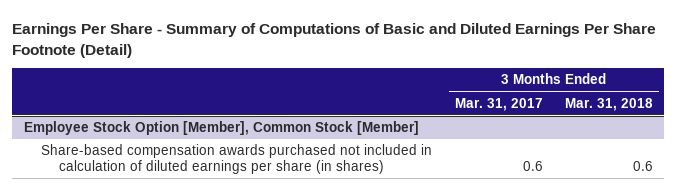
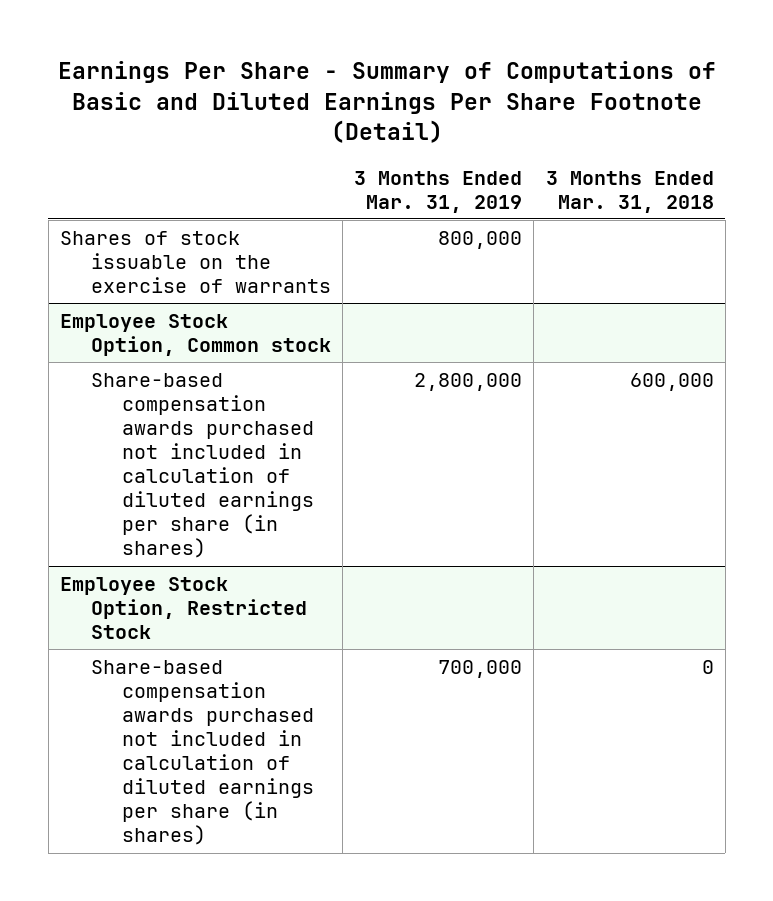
- | 3 Months Ended Mar. 31, 2017 | 3 Months Ended Mar. 31, 2018
+ | 3 Months Ended Mar. 31, 2019 | 3 Months Ended Mar. 31, 2018
- Employee Stock Option [Member], Common Stock [Member]
- Share-based compensation awards purchased not included in calculation of diluted earnings per share (in shares) | 0.6 | 0.6
+ Shares of stock issuable on the exercise of warrants | 800,000 |
+ Employee Stock Option, Common stock
+ Share-based compensation awards purchased not included in calculation of diluted earnings per share (in shares) | 2,800,000 | 600,000
+ Employee Stock Option, Restricted Stock
+ Share-based compensation awards purchased not included in calculation of diluted earnings per share (in shares) | 700,000 | 0

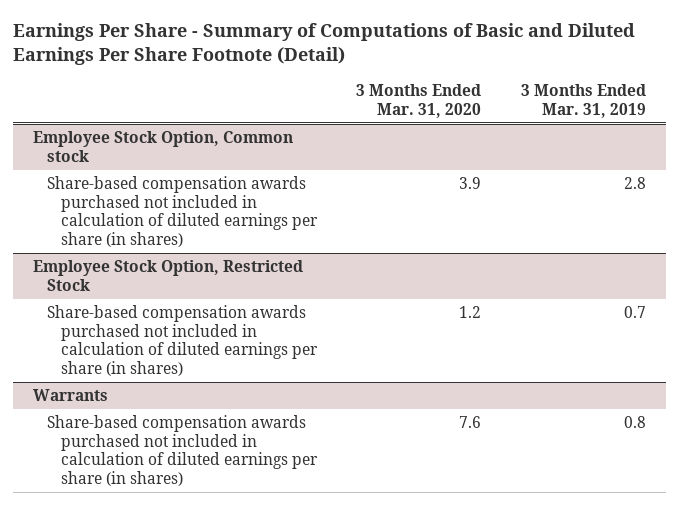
- | 3 Months Ended Mar. 31, 2019 | 3 Months Ended Mar. 31, 2018
+ | 3 Months Ended Mar. 31, 2020 | 3 Months Ended Mar. 31, 2019
- Shares of stock issuable on the exercise of warrants | 800,000 |
@ Employee Stock Option, Common stock
- Share-based compensation awards purchased not included in calculation of diluted earnings per share (in shares) | 2,800,000 | 600,000
+ Share-based compensation awards purchased not included in calculation of diluted earnings per share (in shares) | 3.9 | 2.8
@ Employee Stock Option, Restricted Stock
- Share-based compensation awards purchased not included in calculation of diluted earnings per share (in shares) | 700,000 | 0
+ Share-based compensation awards purchased not included in calculation of diluted earnings per share (in shares) | 1.2 | 0.7
+ Warrants
+ Share-based compensation awards purchased not included in calculation of diluted earnings per share (in shares) | 7.6 | 0.8

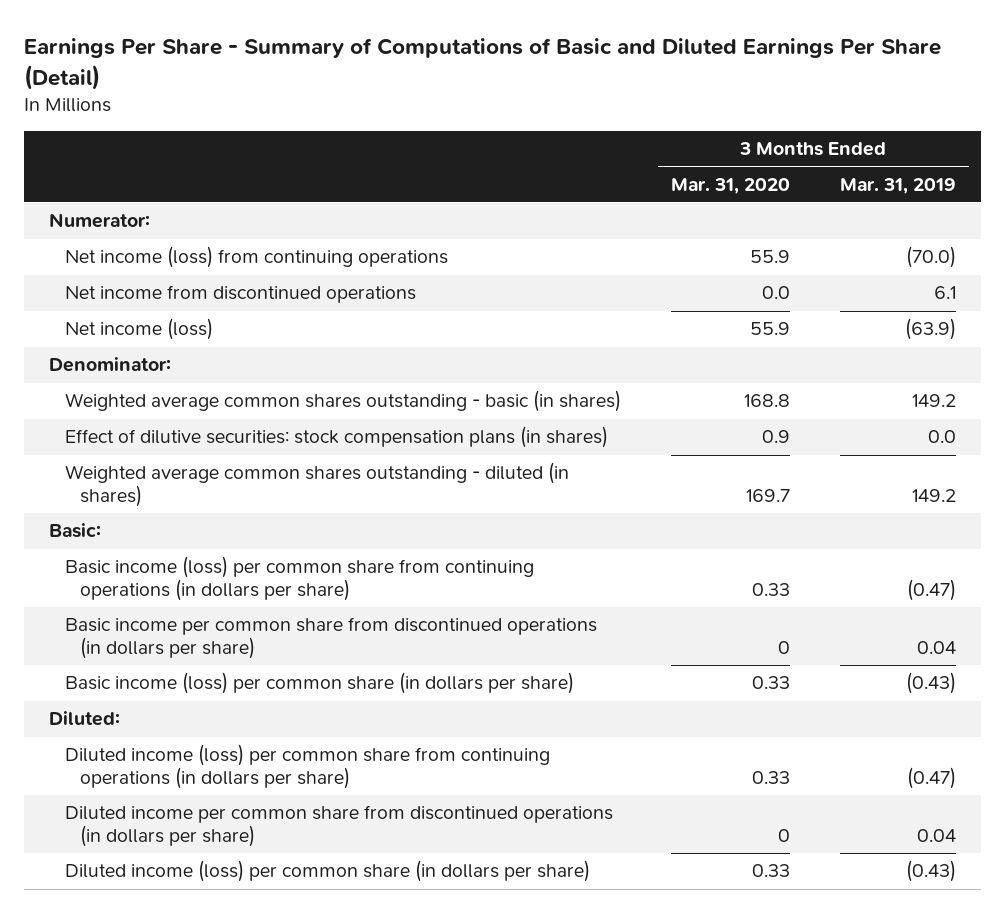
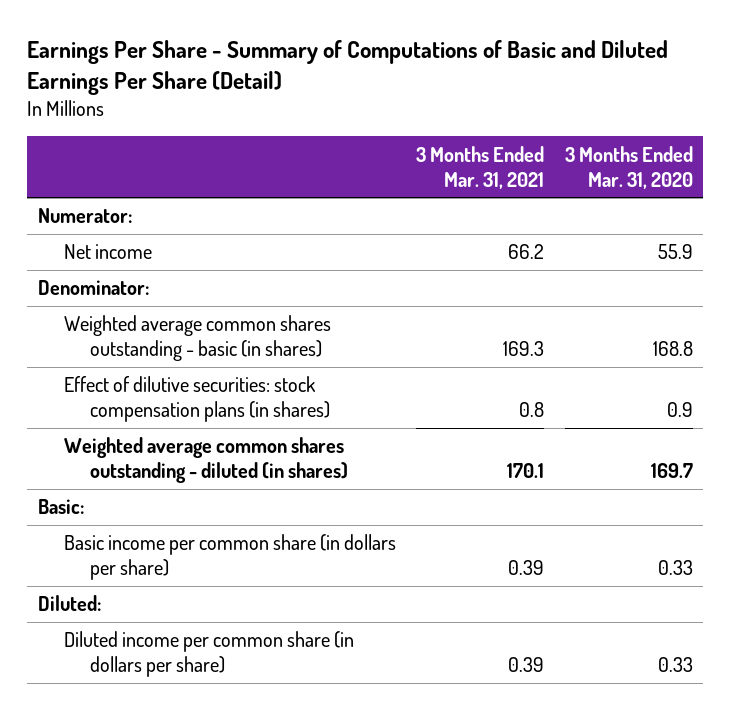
- | 3 Months Ended Mar. 31, 2020 | 3 Months Ended Mar. 31, 2019
+ | 3 Months Ended Mar. 31, 2021 | 3 Months Ended Mar. 31, 2020
- Net income (loss) from continuing operations | 55.9 | (70.0)
- Net income from discontinued operations | 0.0 | 6.1
- Net income (loss) | 55.9 | (63.9)
+ Net income | 66.2 | 55.9
- Basic income (loss) per common share from continuing operations (in dollars per share) | 0.33 | (0.47)
- Basic income per common share from discontinued operations (in dollars per share) | 0 | 0.04
- Basic income (loss) per common share (in dollars per share) | 0.33 | (0.43)
+ Basic income per common share (in dollars per share) | 0.39 | 0.33
- Diluted income (loss) per common share from continuing operations (in dollars per share) | 0.33 | (0.47)
- Diluted income per common share from discontinued operations (in dollars per share) | 0 | 0.04
- Diluted income (loss) per common share (in dollars per share) | 0.33 | (0.43)
+ Diluted income per common share (in dollars per share) | 0.39 | 0.33

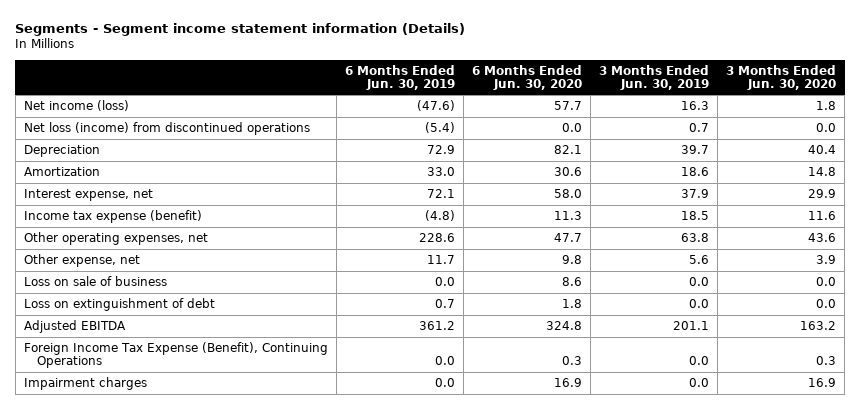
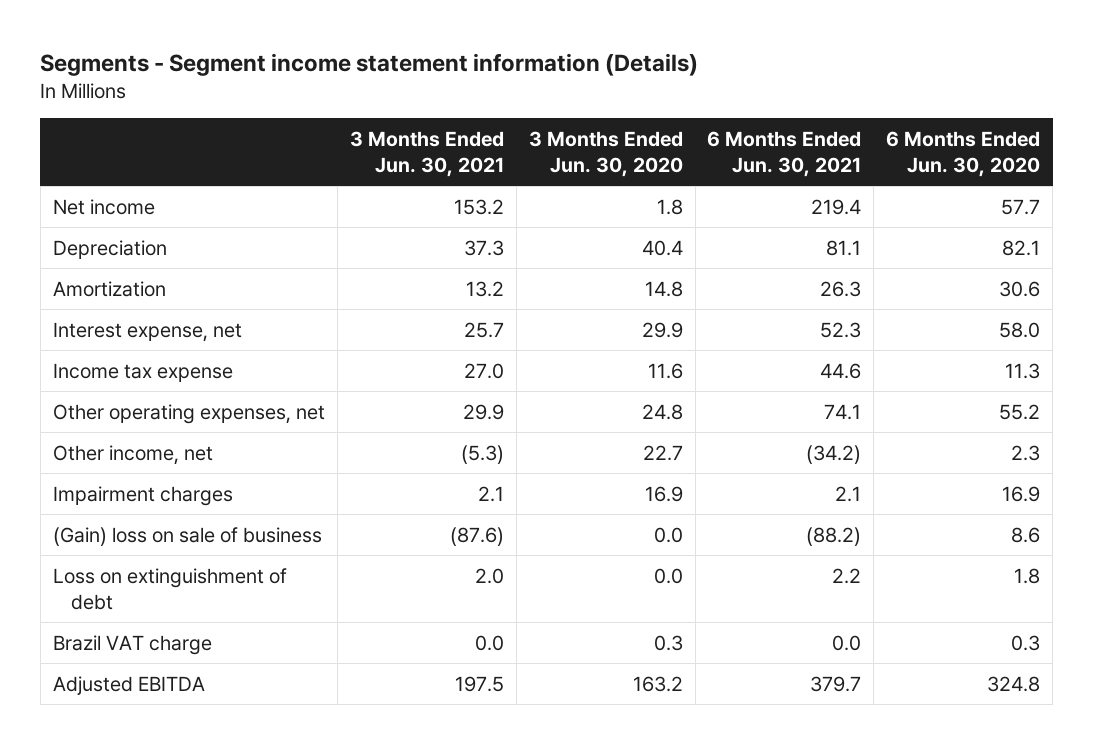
- | 6 Months Ended Jun. 30, 2019 | 6 Months Ended Jun. 30, 2020 | 3 Months Ended Jun. 30, 2019 | 3 Months Ended Jun. 30, 2020
+ | 3 Months Ended Jun. 30, 2021 | 3 Months Ended Jun. 30, 2020 | 6 Months Ended Jun. 30, 2021 | 6 Months Ended Jun. 30, 2020
- Net income (loss) | (47.6) | 57.7 | 16.3 | 1.8
- Net loss (income) from discontinued operations | (5.4) | 0.0 | 0.7 | 0.0
+ Net income | 153.2 | 1.8 | 219.4 | 57.7
- Income tax expense (benefit) | (4.8) | 11.3 | 18.5 | 11.6
- Other operating expenses, net | 228.6 | 47.7 | 63.8 | 43.6
- Other expense, net | 11.7 | 9.8 | 5.6 | 3.9
- Loss on sale of business | 0.0 | 8.6 | 0.0 | 0.0
+ Income tax expense | 27.0 | 11.6 | 44.6 | 11.3
+ Other operating expenses, net | 29.9 | 24.8 | 74.1 | 55.2
+ Other income, net | (5.3) | 22.7 | (34.2) | 2.3
moved up: Impairment charges | 2.1 | 16.9 | 2.1 | 16.9
+ (Gain) loss on sale of business | (87.6) | 0.0 | (88.2) | 8.6
+ Brazil VAT charge | 0.0 | 0.3 | 0.0 | 0.3
- Foreign Income Tax Expense (Benefit), Continuing Operations | 0.0 | 0.3 | 0.0 | 0.3

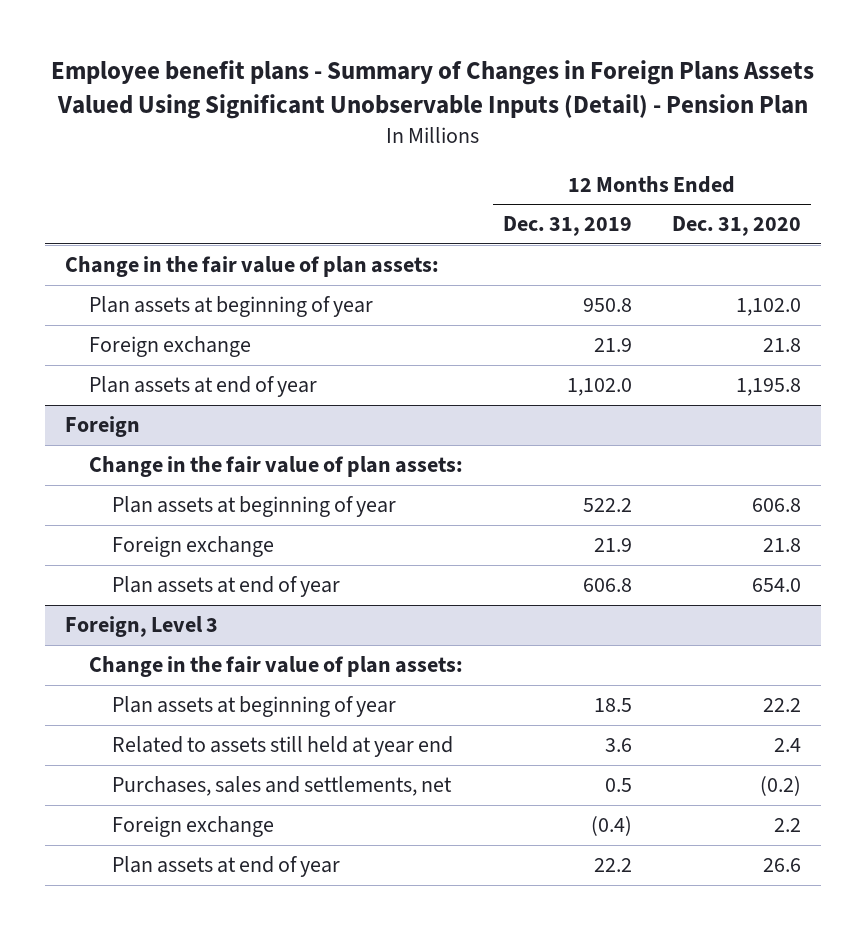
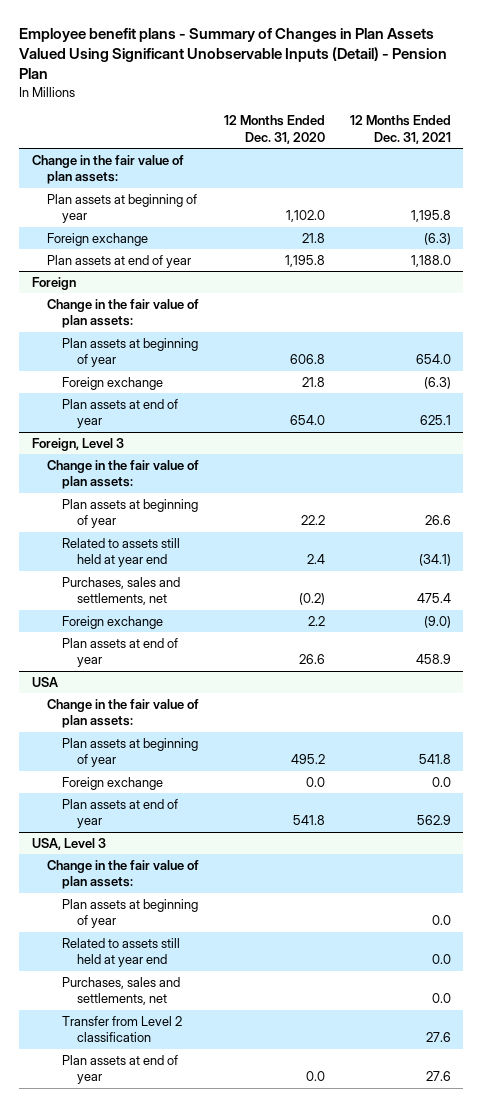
- Employee benefit plans - Summary of Changes in Foreign Plans Assets Valued Using Significant Unobservable Inputs (Detail) - Pension Plan
+ Employee benefit plans - Summary of Changes in Plan Assets Valued Using Significant Unobservable Inputs (Detail) - Pension Plan
- | 12 Months Ended Dec. 31, 2019 | 12 Months Ended Dec. 31, 2020
+ | 12 Months Ended Dec. 31, 2020 | 12 Months Ended Dec. 31, 2021
+ USA
+ Change in the fair value of plan assets:
+ Plan assets at beginning of year | 495.2 | 541.8
+ Foreign exchange | 0.0 | 0.0
+ Plan assets at end of year | 541.8 | 562.9
+ USA, Level 3
+ Change in the fair value of plan assets:
+ Plan assets at beginning of year | | 0.0
+ Related to assets still held at year end | | 0.0
+ Purchases, sales and settlements, net | | 0.0
+ Transfer from Level 2 classification | | 27.6
+ Plan assets at end of year | 0.0 | 27.6

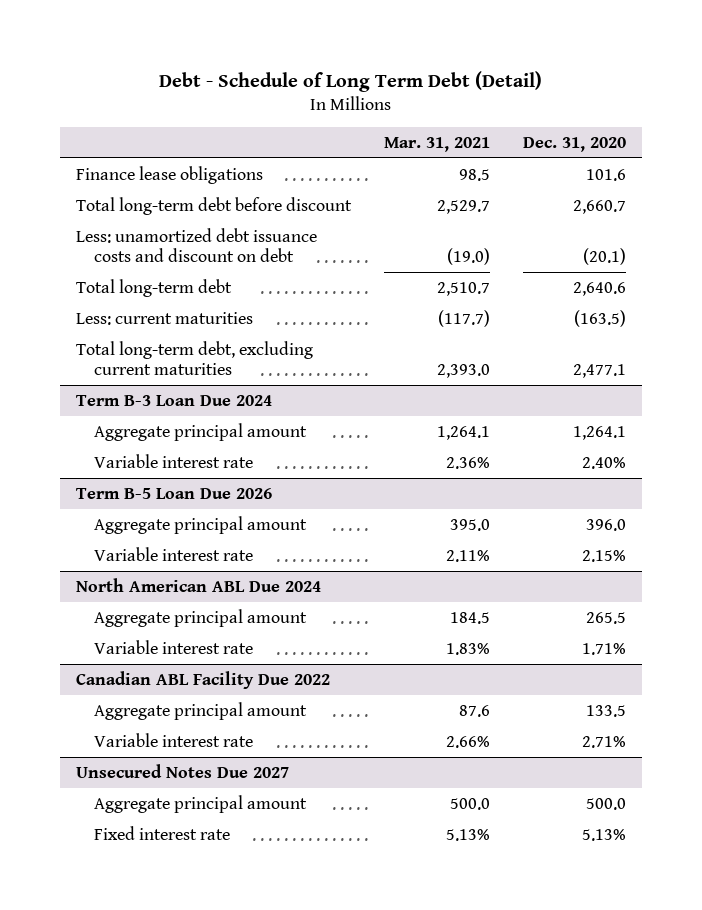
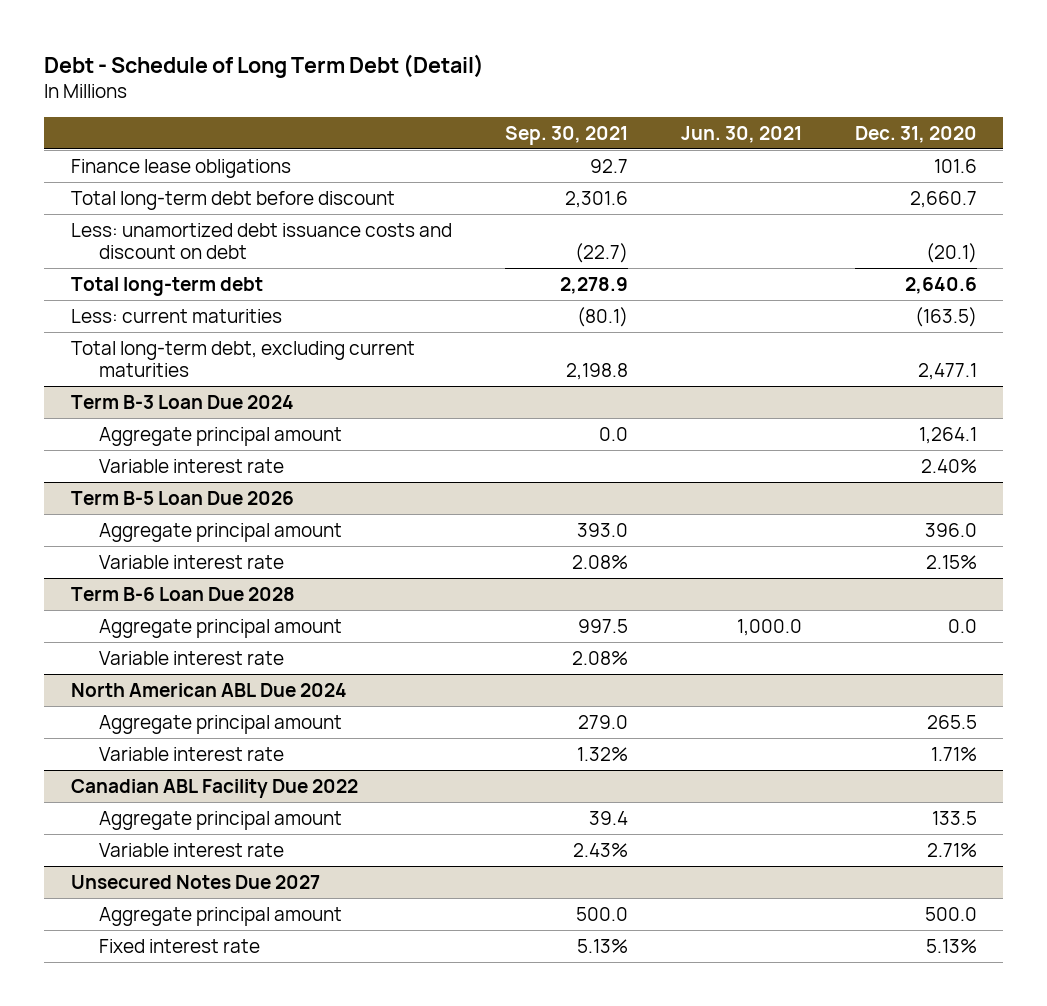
- | Mar. 31, 2021 | Dec. 31, 2020
+ | Sep. 30, 2021 | Jun. 30, 2021 | Dec. 31, 2020
+ Term B-6 Loan Due 2028
+ Aggregate principal amount | 997.5 | 1,000.0 | 0.0
+ Variable interest rate | 2.08% | |

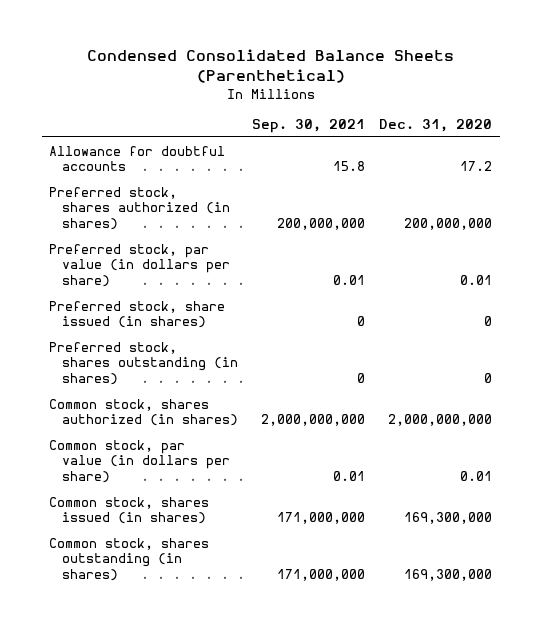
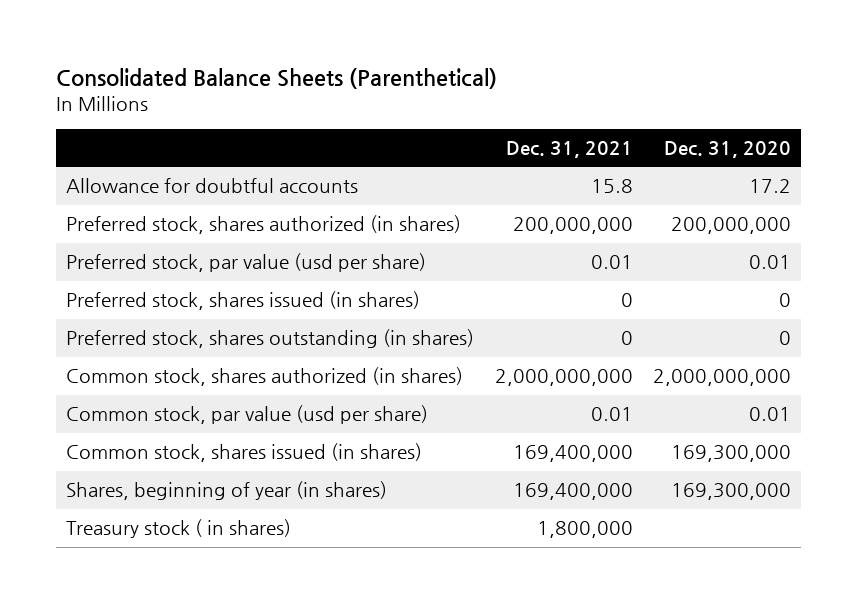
- Condensed Consolidated Balance Sheets (Parenthetical)
+ Consolidated Balance Sheets (Parenthetical)
- | Sep. 30, 2021 | Dec. 31, 2020
+ | Dec. 31, 2021 | Dec. 31, 2020
- Preferred stock, par value (in dollars per share) | 0.01 | 0.01
- Preferred stock, share issued (in shares) | 0 | 0
+ Preferred stock, par value (usd per share) | 0.01 | 0.01
+ Preferred stock, shares issued (in shares) | 0 | 0
- Common stock, par value (in dollars per share) | 0.01 | 0.01
+ Common stock, par value (usd per share) | 0.01 | 0.01
- Common stock, shares outstanding (in shares) | 171,000,000 | 169,300,000
+ Shares, beginning of year (in shares) | 169,400,000 | 169,300,000
+ Treasury stock ( in shares) | 1,800,000 |

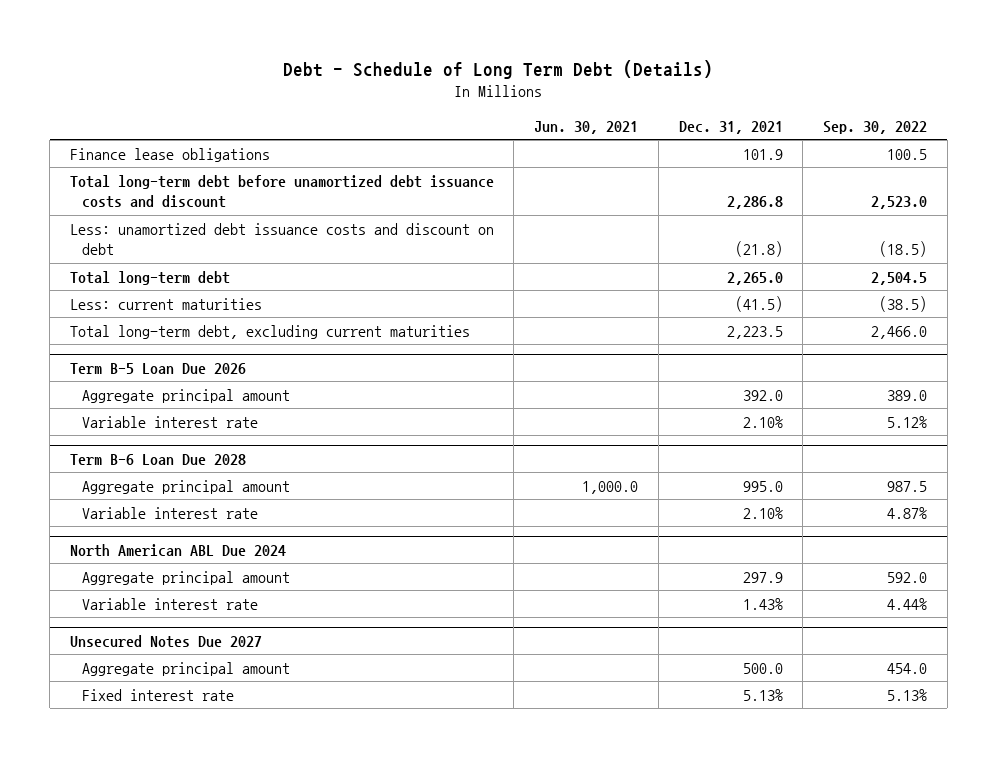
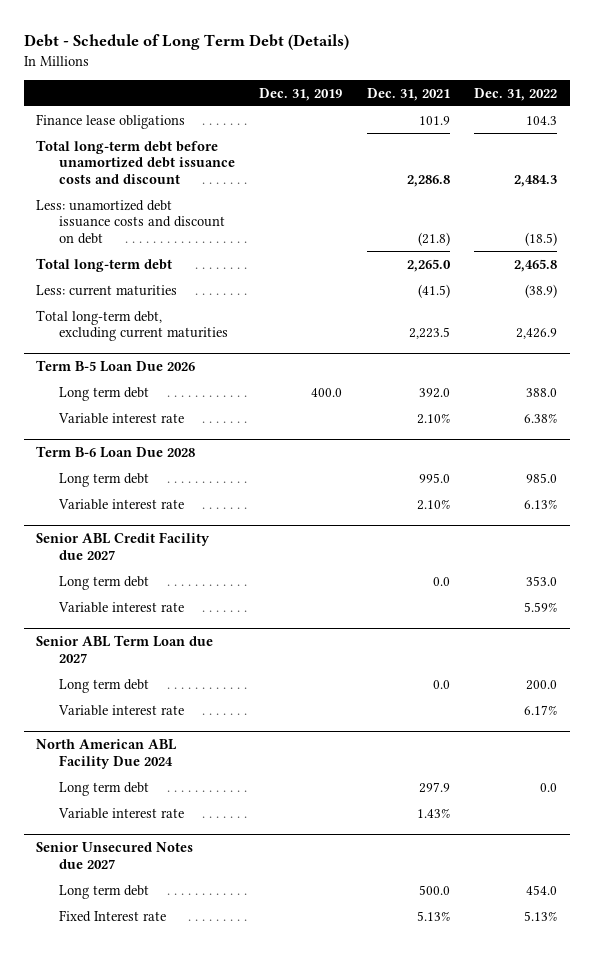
- | Jun. 30, 2021 | Dec. 31, 2021 | Sep. 30, 2022
+ | Dec. 31, 2019 | Dec. 31, 2021 | Dec. 31, 2022
@ Term B-5 Loan Due 2026
- Aggregate principal amount | | 392.0 | 389.0
+ Long term debt | 400.0 | 392.0 | 388.0
@ Term B-6 Loan Due 2028
- Aggregate principal amount | 1,000.0 | 995.0 | 987.5
+ Long term debt | | 995.0 | 985.0
- North American ABL Due 2024
- Aggregate principal amount | | 297.9 | 592.0
+ Senior ABL Credit Facility due 2027
+ Long term debt | | 0.0 | 353.0
+ Variable interest rate | | | 5.59%
+ Senior ABL Term Loan due 2027
+ Long term debt | | 0.0 | 200.0
+ Variable interest rate | | | 6.17%
+ North American ABL Facility Due 2024
+ Long term debt | | 297.9 | 0.0
- Unsecured Notes Due 2027
- Aggregate principal amount | | 500.0 | 454.0
- Fixed interest rate | | 5.13% | 5.13%
+ Senior Unsecured Notes due 2027
+ Long term debt | | 500.0 | 454.0
+ Fixed Interest rate | | 5.13% | 5.13%

